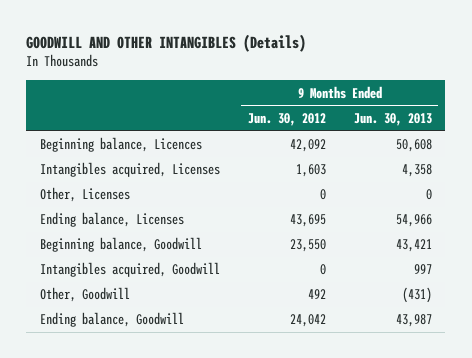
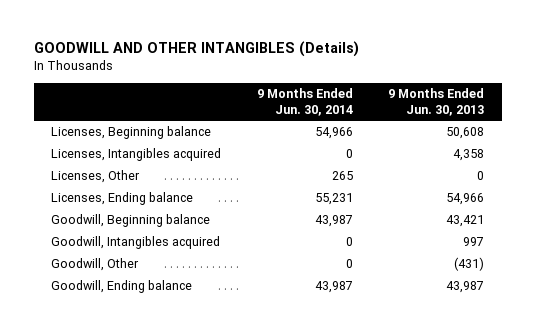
- | 9 Months Ended Jun. 30, 2012 | 9 Months Ended Jun. 30, 2013
+ | 9 Months Ended Jun. 30, 2014 | 9 Months Ended Jun. 30, 2013
- Beginning balance, Licences | 42,092 | 50,608
- Intangibles acquired, Licenses | 1,603 | 4,358
- Other, Licenses | 0 | 0
- Ending balance, Licenses | 43,695 | 54,966
- Beginning balance, Goodwill | 23,550 | 43,421
- Intangibles acquired, Goodwill | 0 | 997
- Other, Goodwill | 492 | (431)
- Ending balance, Goodwill | 24,042 | 43,987
+ Licenses, Beginning balance | 54,966 | 50,608
+ Licenses, Intangibles acquired | 0 | 4,358
+ Licenses, Other | 265 | 0
+ Licenses, Ending balance | 55,231 | 54,966
+ Goodwill, Beginning balance | 43,987 | 43,421
+ Goodwill, Intangibles acquired | 0 | 997
+ Goodwill, Other | 0 | (431)
+ Goodwill, Ending balance | 43,987 | 43,987

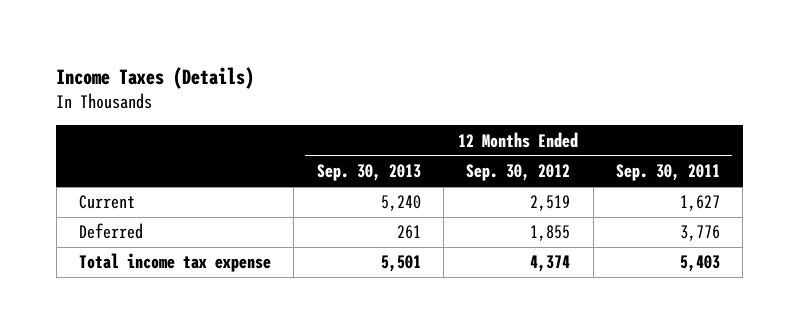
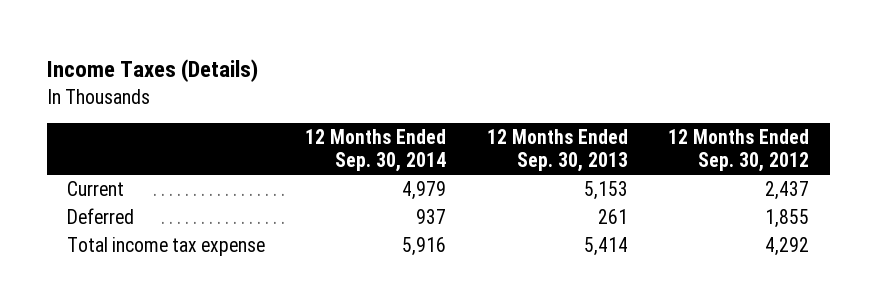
- | 12 Months Ended Sep. 30, 2013 | 12 Months Ended Sep. 30, 2012 | 12 Months Ended Sep. 30, 2011
+ | 12 Months Ended Sep. 30, 2014 | 12 Months Ended Sep. 30, 2013 | 12 Months Ended Sep. 30, 2012
- Current | 5,240 | 2,519 | 1,627
+ Current | 4,979 | 5,153 | 2,437
- Total income tax expense | 5,501 | 4,374 | 5,403
+ Total income tax expense | 5,916 | 5,414 | 4,292

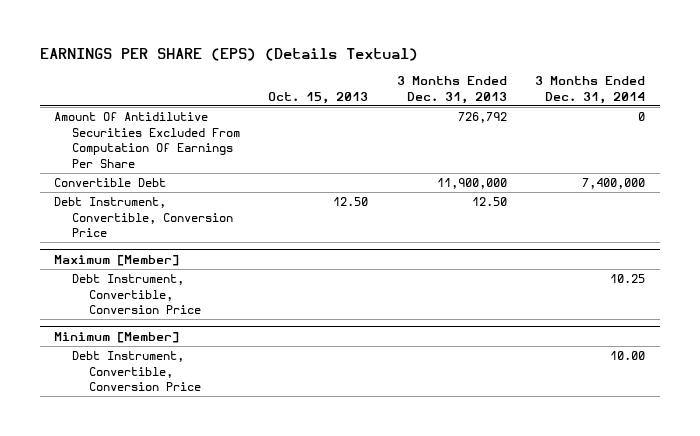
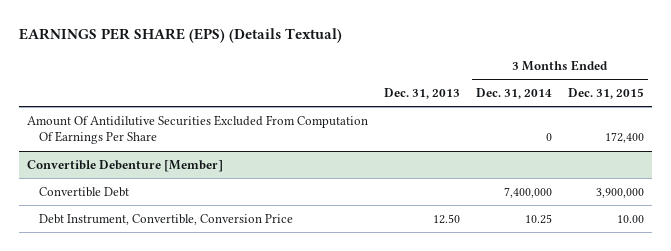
- | Oct. 15, 2013 | 3 Months Ended Dec. 31, 2013 | 3 Months Ended Dec. 31, 2014
+ | Dec. 31, 2013 | 3 Months Ended Dec. 31, 2014 | 3 Months Ended Dec. 31, 2015
+ Convertible Debenture [Member]
- Debt Instrument, Convertible, Conversion Price | 12.50 | 12.50 |
- Maximum [Member]
- Minimum [Member]
- Debt Instrument, Convertible, Conversion Price | | | 10.00

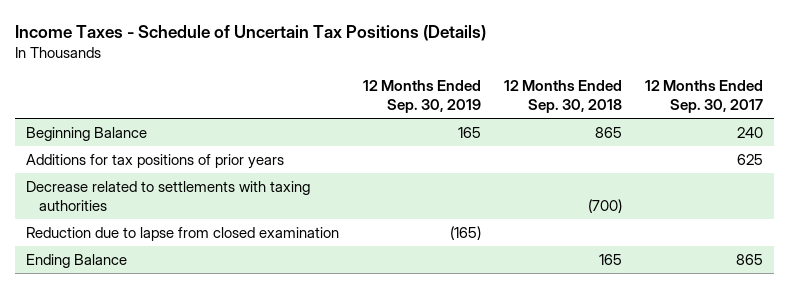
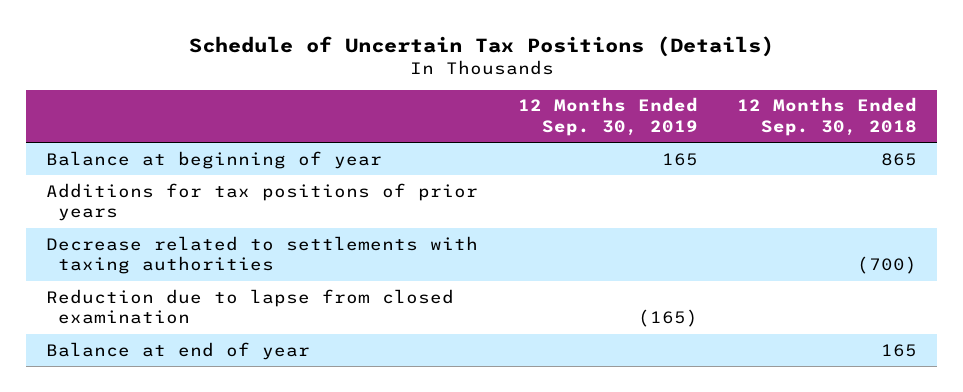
- Income Taxes - Schedule of Uncertain Tax Positions (Details)
+ Schedule of Uncertain Tax Positions (Details)
- | 12 Months Ended Sep. 30, 2019 | 12 Months Ended Sep. 30, 2018 | 12 Months Ended Sep. 30, 2017
+ | 12 Months Ended Sep. 30, 2019 | 12 Months Ended Sep. 30, 2018
- Beginning Balance | 165 | 865 | 240
+ Balance at beginning of year | 165 | 865
- Ending Balance | | 165 | 865
+ Balance at end of year | | 165

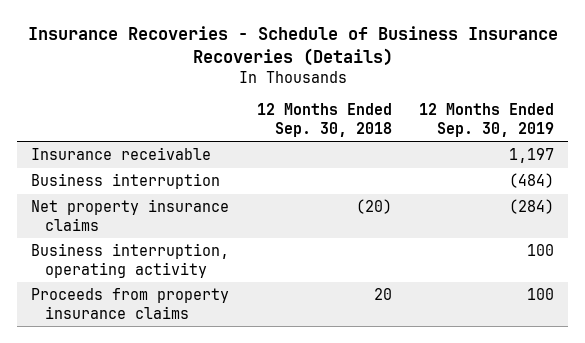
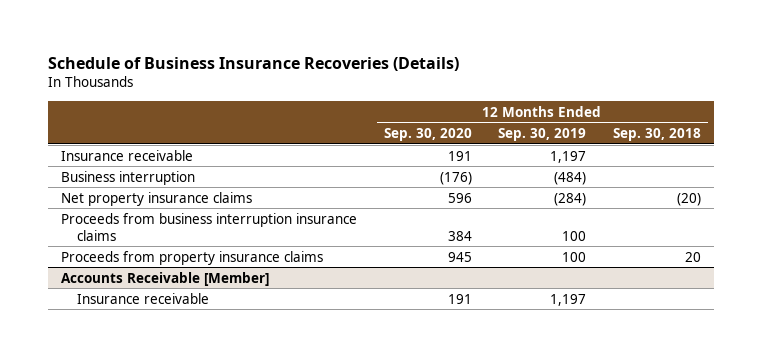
- Insurance Recoveries - Schedule of Business Insurance Recoveries (Details)
+ Schedule of Business Insurance Recoveries (Details)
- | 12 Months Ended Sep. 30, 2018 | 12 Months Ended Sep. 30, 2019
+ | 12 Months Ended Sep. 30, 2020 | 12 Months Ended Sep. 30, 2019 | 12 Months Ended Sep. 30, 2018
- Business interruption, operating activity | | 100
+ Proceeds from business interruption insurance claims | 384 | 100 |
+ Accounts Receivable [Member]
+ Insurance receivable | 191 | 1,197 |

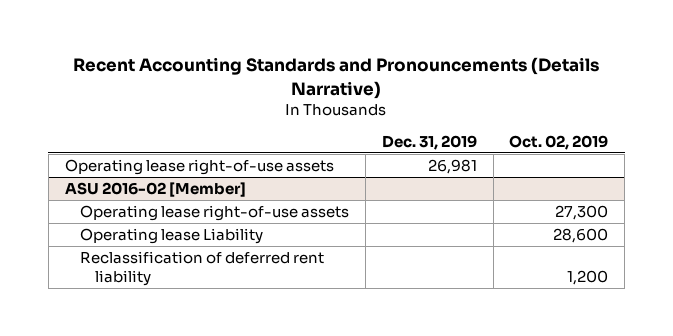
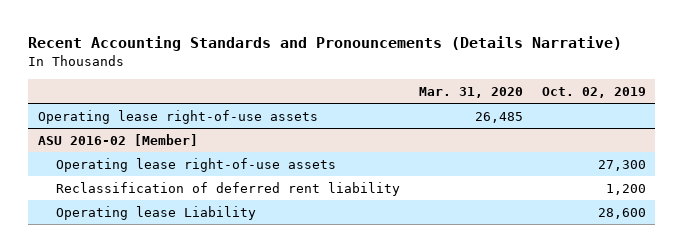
- | Dec. 31, 2019 | Oct. 02, 2019
+ | Mar. 31, 2020 | Oct. 02, 2019
@ ASU 2016-02 [Member]
moved down: Operating lease Liability | | 28,600

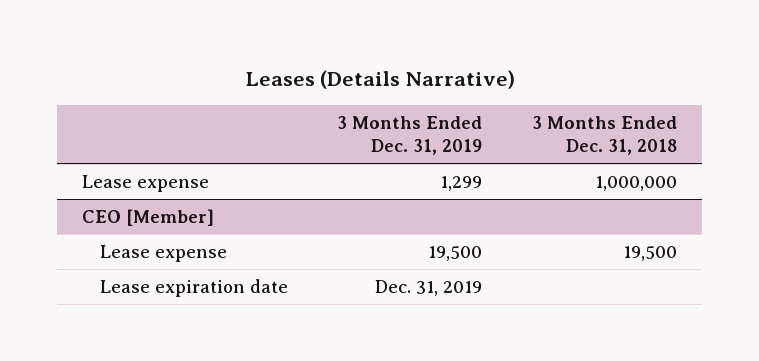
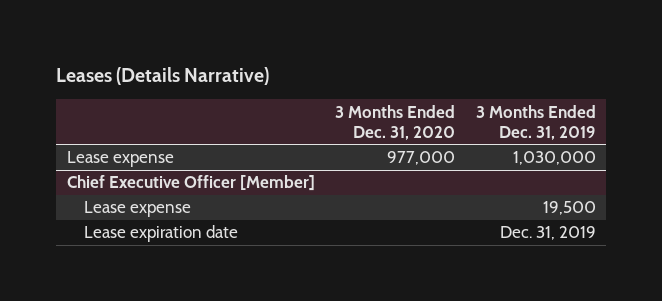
- | 3 Months Ended Dec. 31, 2019 | 3 Months Ended Dec. 31, 2018
+ | 3 Months Ended Dec. 31, 2020 | 3 Months Ended Dec. 31, 2019
- Lease expense | 1,299 | 1,000,000
- CEO [Member]
+ Lease expense | 977,000 | 1,030,000
+ Chief Executive Officer [Member]

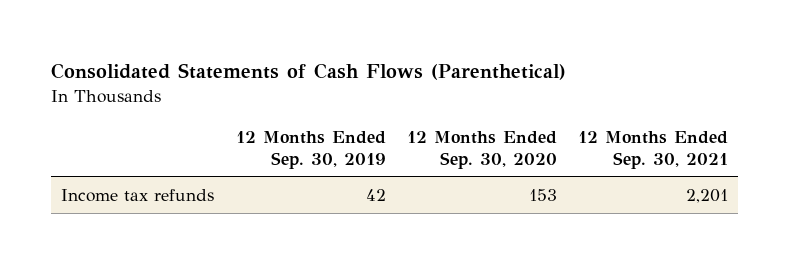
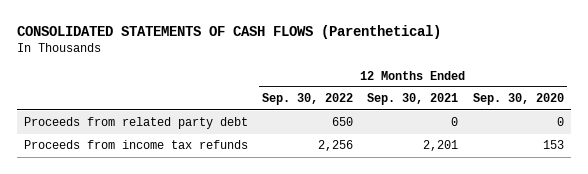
- Consolidated Statements of Cash Flows (Parenthetical)
+ CONSOLIDATED STATEMENTS OF CASH FLOWS (Parenthetical)
- | 12 Months Ended Sep. 30, 2019 | 12 Months Ended Sep. 30, 2020 | 12 Months Ended Sep. 30, 2021
+ | 12 Months Ended Sep. 30, 2022 | 12 Months Ended Sep. 30, 2021 | 12 Months Ended Sep. 30, 2020
- Income tax refunds | 42 | 153 | 2,201
+ Proceeds from related party debt | 650 | 0 | 0
+ Proceeds from income tax refunds | 2,256 | 2,201 | 153

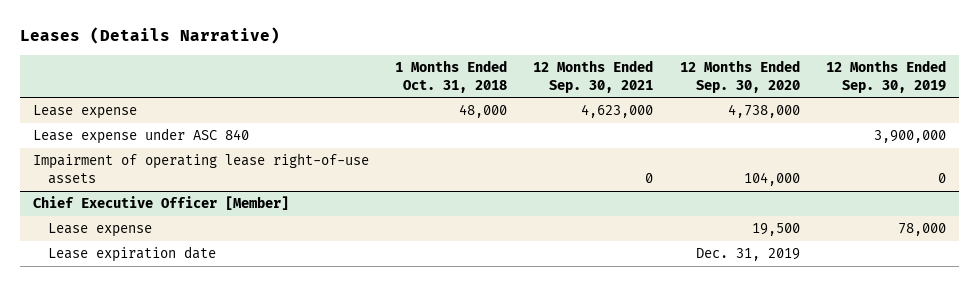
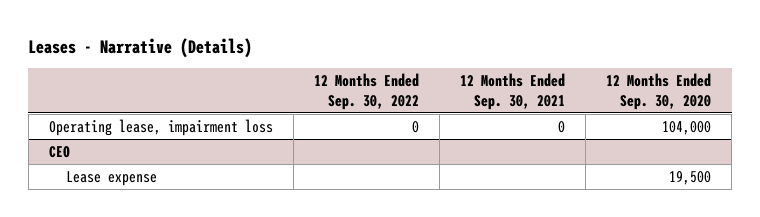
- Leases (Details Narrative)
+ Leases - Narrative (Details)
- | 1 Months Ended Oct. 31, 2018 | 12 Months Ended Sep. 30, 2021 | 12 Months Ended Sep. 30, 2020 | 12 Months Ended Sep. 30, 2019
+ | 12 Months Ended Sep. 30, 2022 | 12 Months Ended Sep. 30, 2021 | 12 Months Ended Sep. 30, 2020
- Lease expense | 48,000 | 4,623,000 | 4,738,000 |
- Lease expense under ASC 840 | | | | 3,900,000
- Impairment of operating lease right-of-use assets | | 0 | 104,000 | 0
- Chief Executive Officer [Member]
+ Operating lease, impairment loss | 0 | 0 | 104,000
+ CEO
- Lease expiration date | | | Dec. 31, 2019 |

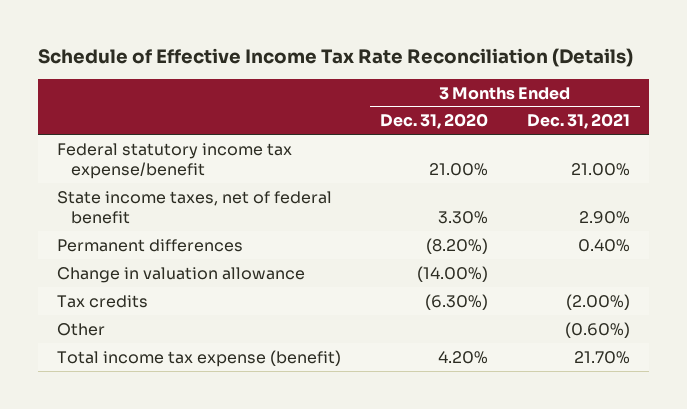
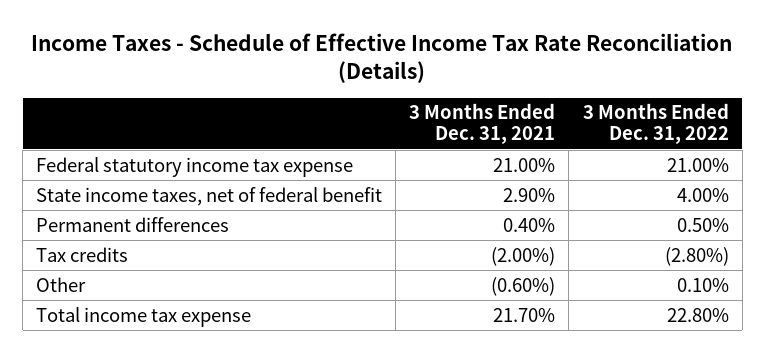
- Schedule of Effective Income Tax Rate Reconciliation (Details)
+ Income Taxes - Schedule of Effective Income Tax Rate Reconciliation (Details)
- | 3 Months Ended Dec. 31, 2020 | 3 Months Ended Dec. 31, 2021
+ | 3 Months Ended Dec. 31, 2021 | 3 Months Ended Dec. 31, 2022
- Federal statutory income tax expense/benefit | 21.00% | 21.00%
+ Federal statutory income tax expense | 21.00% | 21.00%
- Change in valuation allowance | (14.00%) |
- Total income tax expense (benefit) | 4.20% | 21.70%
+ Total income tax expense | 21.70% | 22.80%

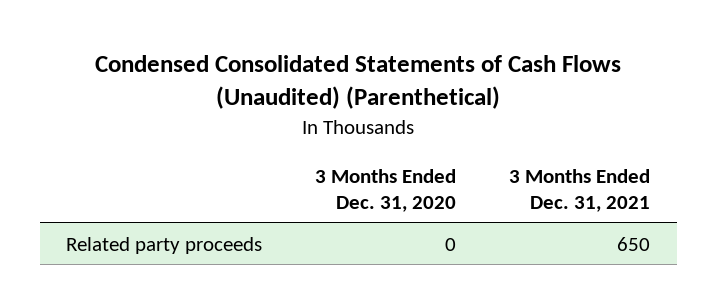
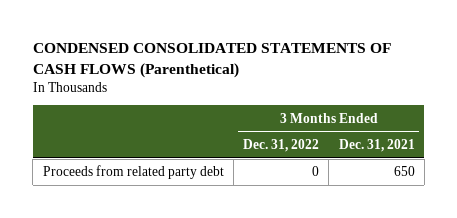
- Condensed Consolidated Statements of Cash Flows (Unaudited) (Parenthetical)
+ CONDENSED CONSOLIDATED STATEMENTS OF CASH FLOWS (Parenthetical)
- | 3 Months Ended Dec. 31, 2020 | 3 Months Ended Dec. 31, 2021
+ | 3 Months Ended Dec. 31, 2022 | 3 Months Ended Dec. 31, 2021
- Related party proceeds | 0 | 650
+ Proceeds from related party debt | 0 | 650

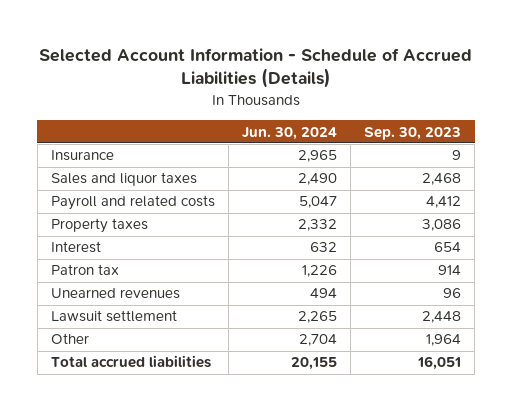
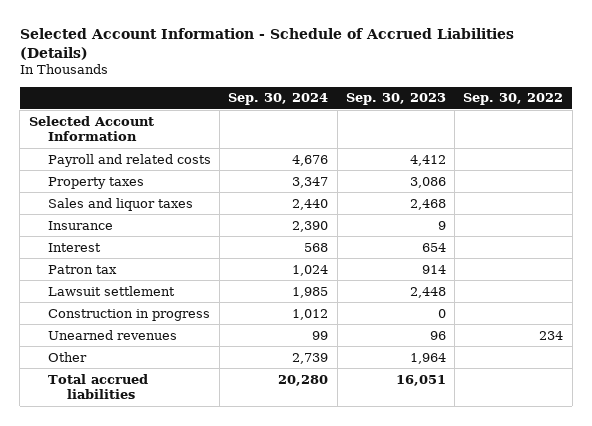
- | Jun. 30, 2024 | Sep. 30, 2023
+ | Sep. 30, 2024 | Sep. 30, 2023 | Sep. 30, 2022
+ Selected Account Information
moved down: Sales and liquor taxes | 2,440 | 2,468 |
moved down: Insurance | 2,390 | 9 |
+ Construction in progress | 1,012 | 0 |
moved down: Unearned revenues | 99 | 96 | 234

